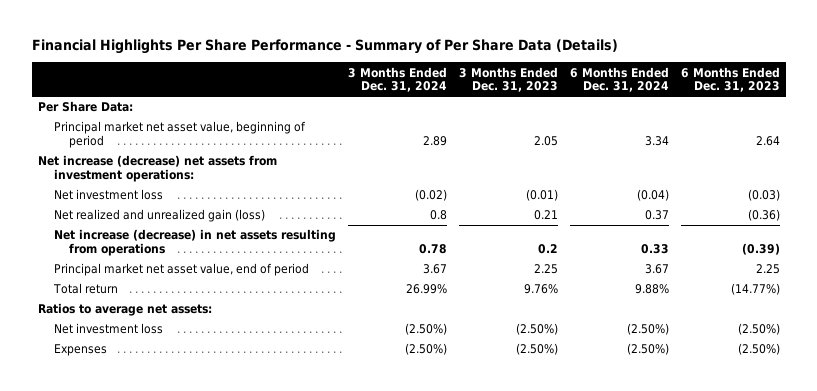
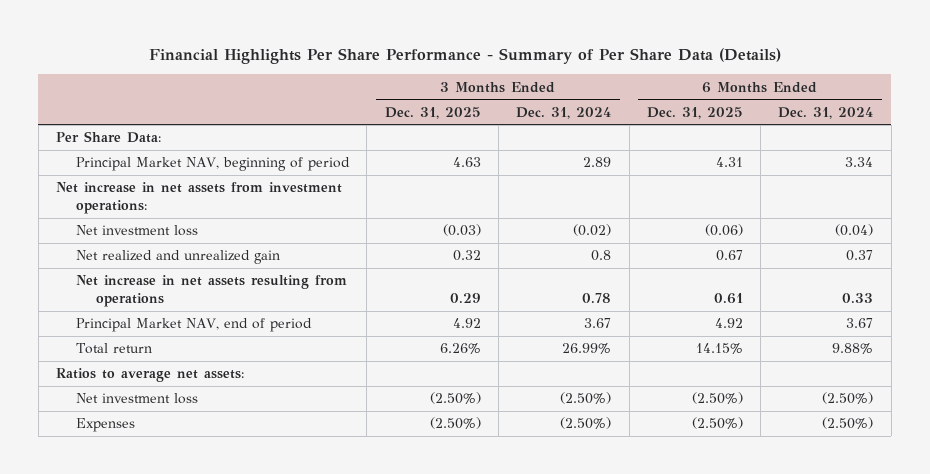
- | 3 Months Ended Dec. 31, 2024 | 3 Months Ended Dec. 31, 2023 | 6 Months Ended Dec. 31, 2024 | 6 Months Ended Dec. 31, 2023
+ | 3 Months Ended Dec. 31, 2025 | 3 Months Ended Dec. 31, 2024 | 6 Months Ended Dec. 31, 2025 | 6 Months Ended Dec. 31, 2024
- Principal market net asset value, beginning of period | 2.89 | 2.05 | 3.34 | 2.64
- Net increase (decrease) net assets from investment operations:
+ Principal Market NAV, beginning of period | 4.63 | 2.89 | 4.31 | 3.34
+ Net increase in net assets from investment operations:
- Net realized and unrealized gain (loss) | 0.8 | 0.21 | 0.37 | (0.36)
- Net increase (decrease) in net assets resulting from operations | 0.78 | 0.2 | 0.33 | (0.39)
- Principal market net asset value, end of period | 3.67 | 2.25 | 3.67 | 2.25
+ Net realized and unrealized gain | 0.32 | 0.8 | 0.67 | 0.37
+ Net increase in net assets resulting from operations | 0.29 | 0.78 | 0.61 | 0.33
+ Principal Market NAV, end of period | 4.92 | 3.67 | 4.92 | 3.67

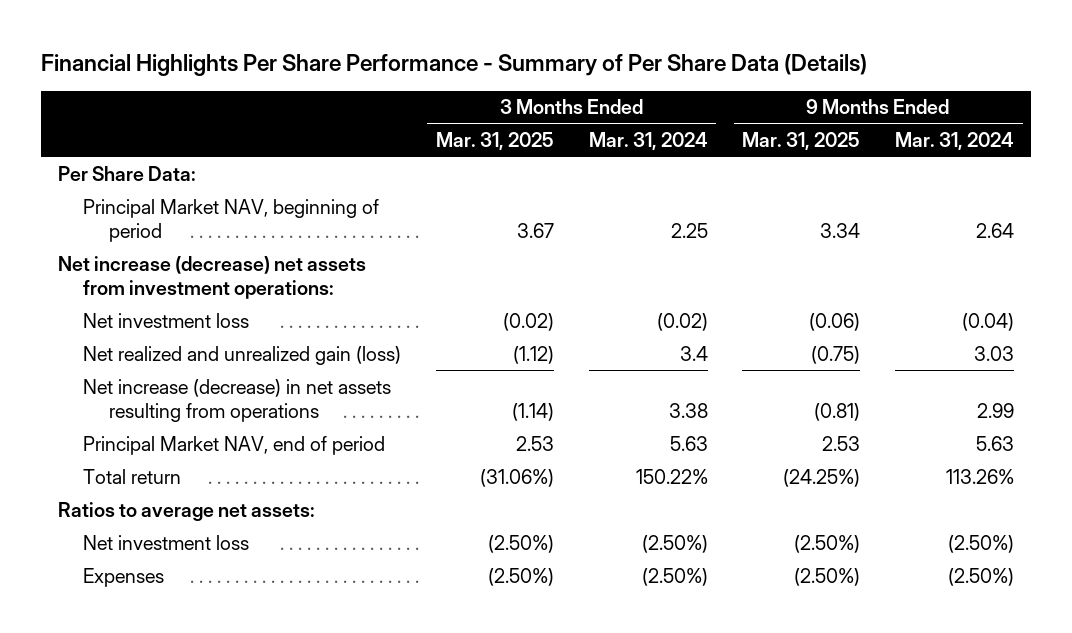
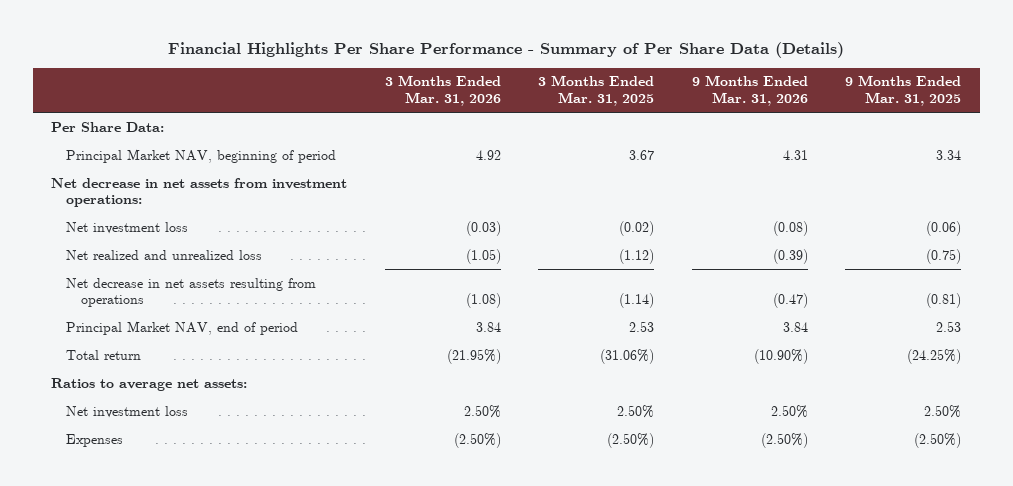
- | 3 Months Ended Mar. 31, 2025 | 3 Months Ended Mar. 31, 2024 | 9 Months Ended Mar. 31, 2025 | 9 Months Ended Mar. 31, 2024
+ | 3 Months Ended Mar. 31, 2026 | 3 Months Ended Mar. 31, 2025 | 9 Months Ended Mar. 31, 2026 | 9 Months Ended Mar. 31, 2025
- Net increase (decrease) net assets from investment operations:
+ Net decrease in net assets from investment operations:
- Net realized and unrealized gain (loss) | (1.12) | 3.4 | (0.75) | 3.03
- Net increase (decrease) in net assets resulting from operations | (1.14) | 3.38 | (0.81) | 2.99
+ Net realized and unrealized loss | (1.05) | (1.12) | (0.39) | (0.75)
+ Net decrease in net assets resulting from operations | (1.08) | (1.14) | (0.47) | (0.81)
- Net investment loss | (2.50%) | (2.50%) | (2.50%) | (2.50%)
+ Net investment loss | 2.50% | 2.50% | 2.50% | 2.50%

